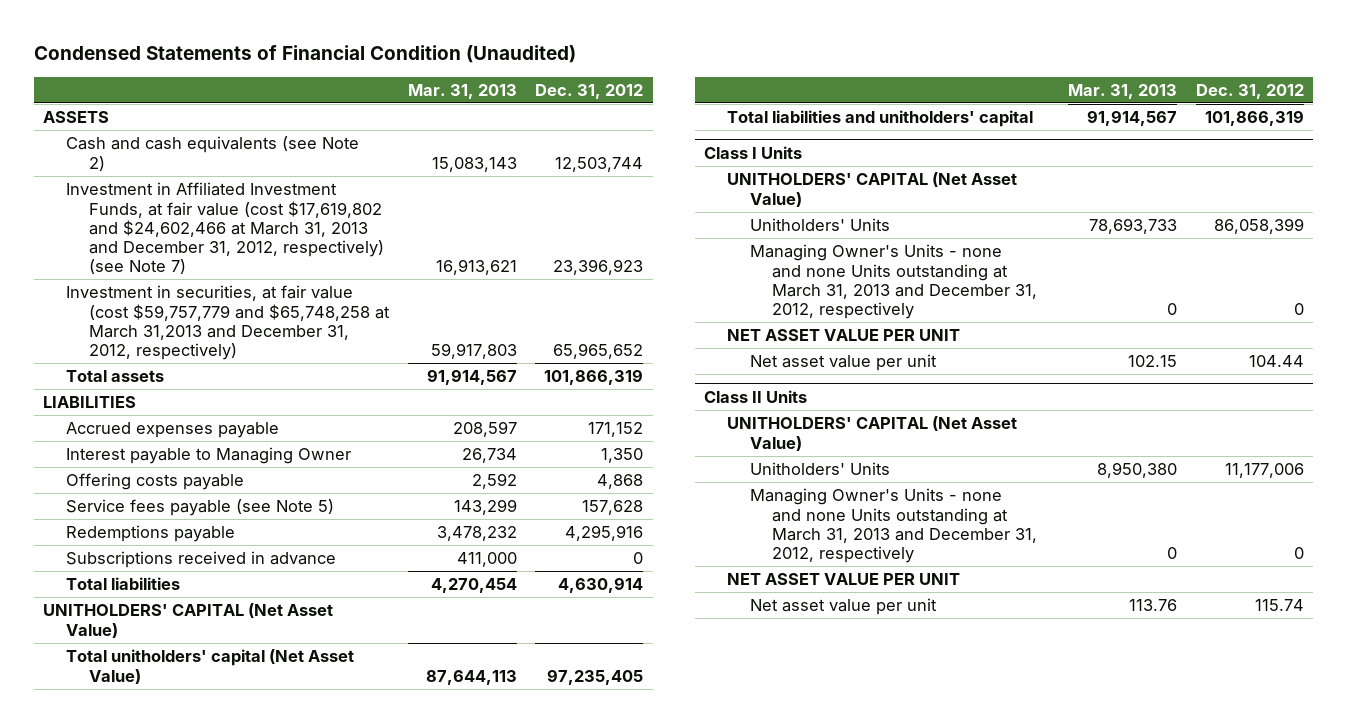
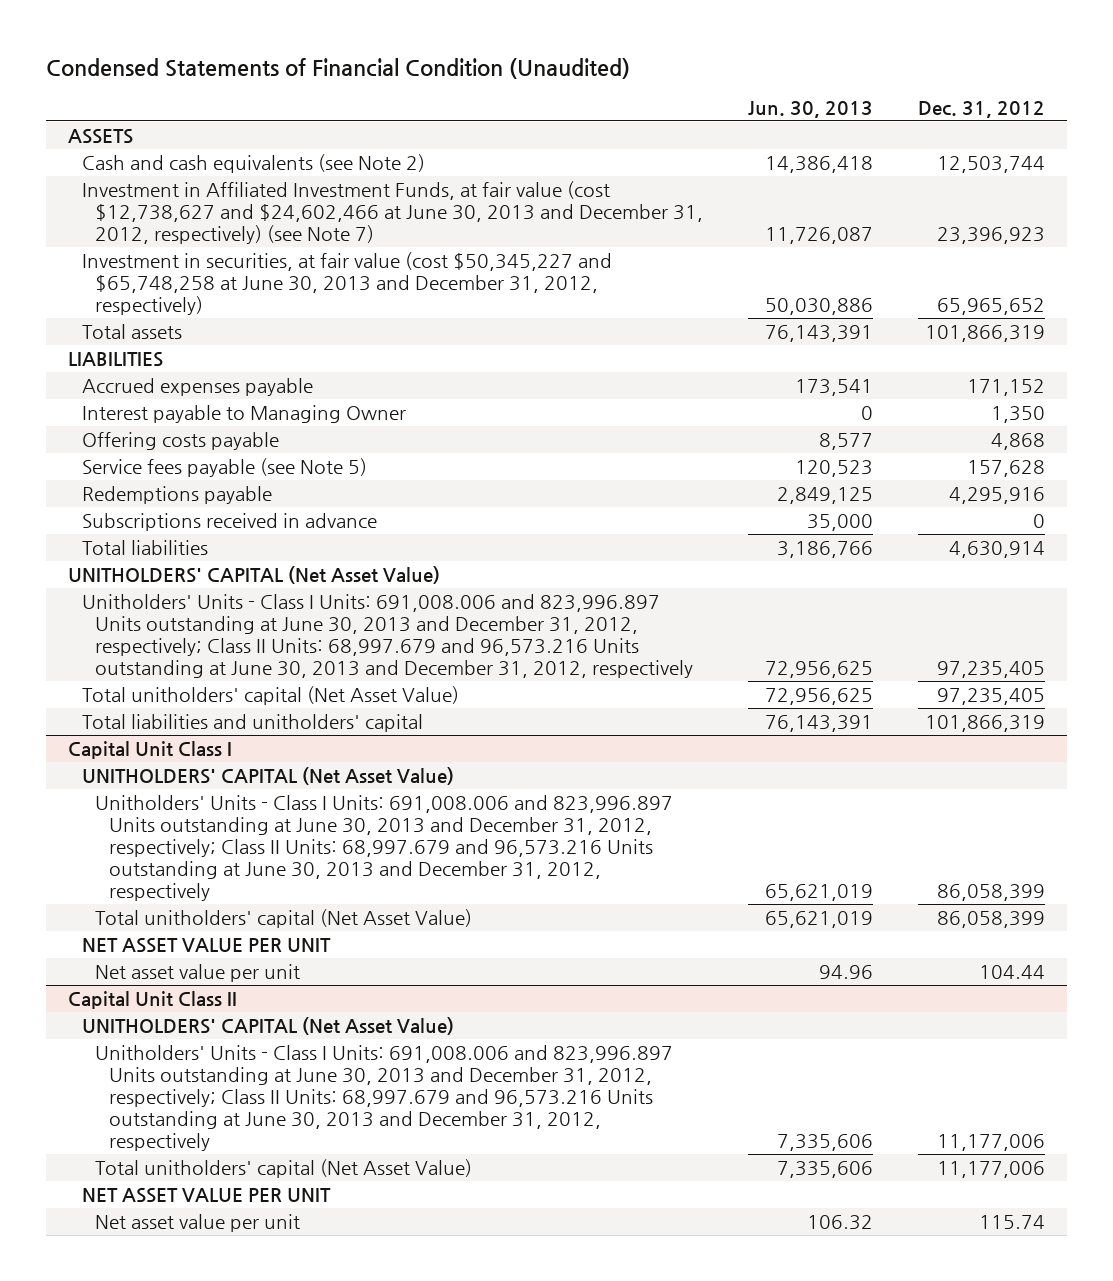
- | Mar. 31, 2013 | Dec. 31, 2012
+ | Jun. 30, 2013 | Dec. 31, 2012
- Investment in Affiliated Investment Funds, at fair value (cost $17,619,802 and $24,602,466 at March 31, 2013 and December 31, 2012, respectively) (see Note 7) | 16,913,621 | 23,396,923
- Investment in securities, at fair value (cost $59,757,779 and $65,748,258 at March 31,2013 and December 31, 2012, respectively) | 59,917,803 | 65,965,652
+ Investment in Affiliated Investment Funds, at fair value (cost $12,738,627 and $24,602,466 at June 30, 2013 and December 31, 2012, respectively) (see Note 7) | 11,726,087 | 23,396,923
+ Investment in securities, at fair value (cost $50,345,227 and $65,748,258 at June 30, 2013 and December 31, 2012, respectively) | 50,030,886 | 65,965,652
+ Unitholders' Units - Class I Units: 691,008.006 and 823,996.897 Units outstanding at June 30, 2013 and December 31, 2012, respectively; Class II Units: 68,997.679 and 96,573.216 Units outstanding at June 30, 2013 and December 31, 2012, respectively | 72,956,625 | 97,235,405
- Class I Units
+ Capital Unit Class I
- Unitholders' Units | 78,693,733 | 86,058,399
- Managing Owner's Units - none and none Units outstanding at March 31, 2013 and December 31, 2012, respectively | 0 | 0
+ Unitholders' Units - Class I Units: 691,008.006 and 823,996.897 Units outstanding at June 30, 2013 and December 31, 2012, respectively; Class II Units: 68,997.679 and 96,573.216 Units outstanding at June 30, 2013 and December 31, 2012, respectively | 65,621,019 | 86,058,399
+ Total unitholders' capital (Net Asset Value) | 65,621,019 | 86,058,399
- Class II Units
+ Capital Unit Class II
- Unitholders' Units | 8,950,380 | 11,177,006
- Managing Owner's Units - none and none Units outstanding at March 31, 2013 and December 31, 2012, respectively | 0 | 0
+ Unitholders' Units - Class I Units: 691,008.006 and 823,996.897 Units outstanding at June 30, 2013 and December 31, 2012, respectively; Class II Units: 68,997.679 and 96,573.216 Units outstanding at June 30, 2013 and December 31, 2012, respectively | 7,335,606 | 11,177,006
+ Total unitholders' capital (Net Asset Value) | 7,335,606 | 11,177,006

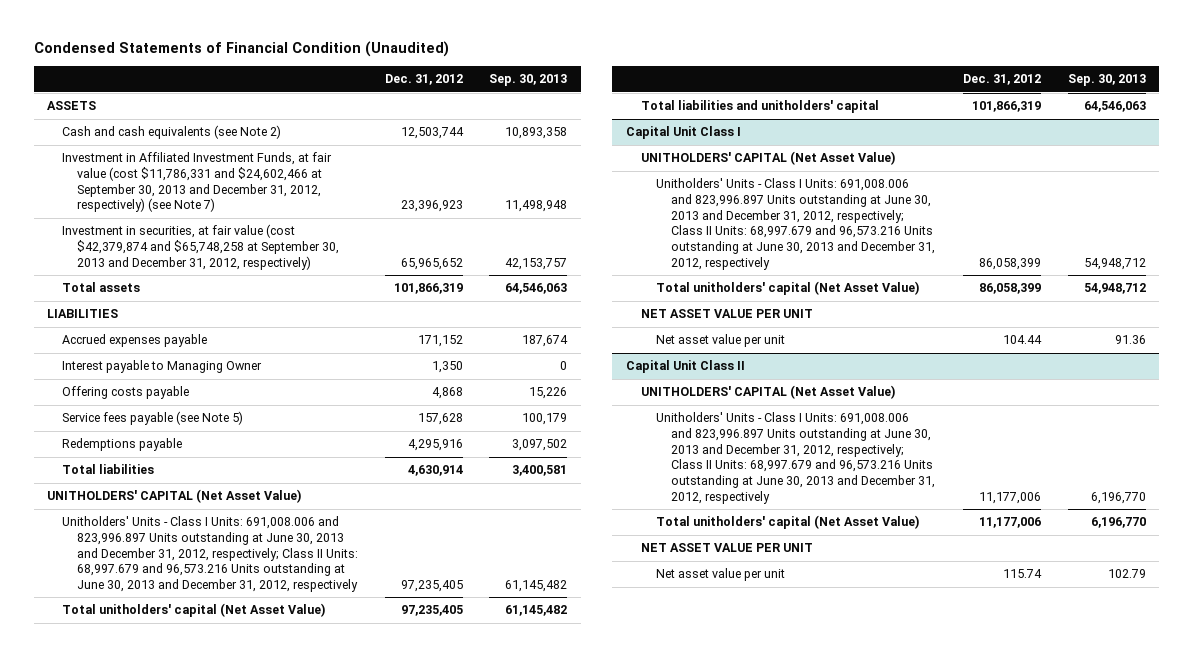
- | Jun. 30, 2013 | Dec. 31, 2012
+ | Dec. 31, 2012 | Sep. 30, 2013
- Investment in Affiliated Investment Funds, at fair value (cost $12,738,627 and $24,602,466 at June 30, 2013 and December 31, 2012, respectively) (see Note 7) | 11,726,087 | 23,396,923
- Investment in securities, at fair value (cost $50,345,227 and $65,748,258 at June 30, 2013 and December 31, 2012, respectively) | 50,030,886 | 65,965,652
+ Investment in Affiliated Investment Funds, at fair value (cost $11,786,331 and $24,602,466 at September 30, 2013 and December 31, 2012, respectively) (see Note 7) | 23,396,923 | 11,498,948
+ Investment in securities, at fair value (cost $42,379,874 and $65,748,258 at September 30, 2013 and December 31, 2012, respectively) | 65,965,652 | 42,153,757
- Subscriptions received in advance | 35,000 | 0

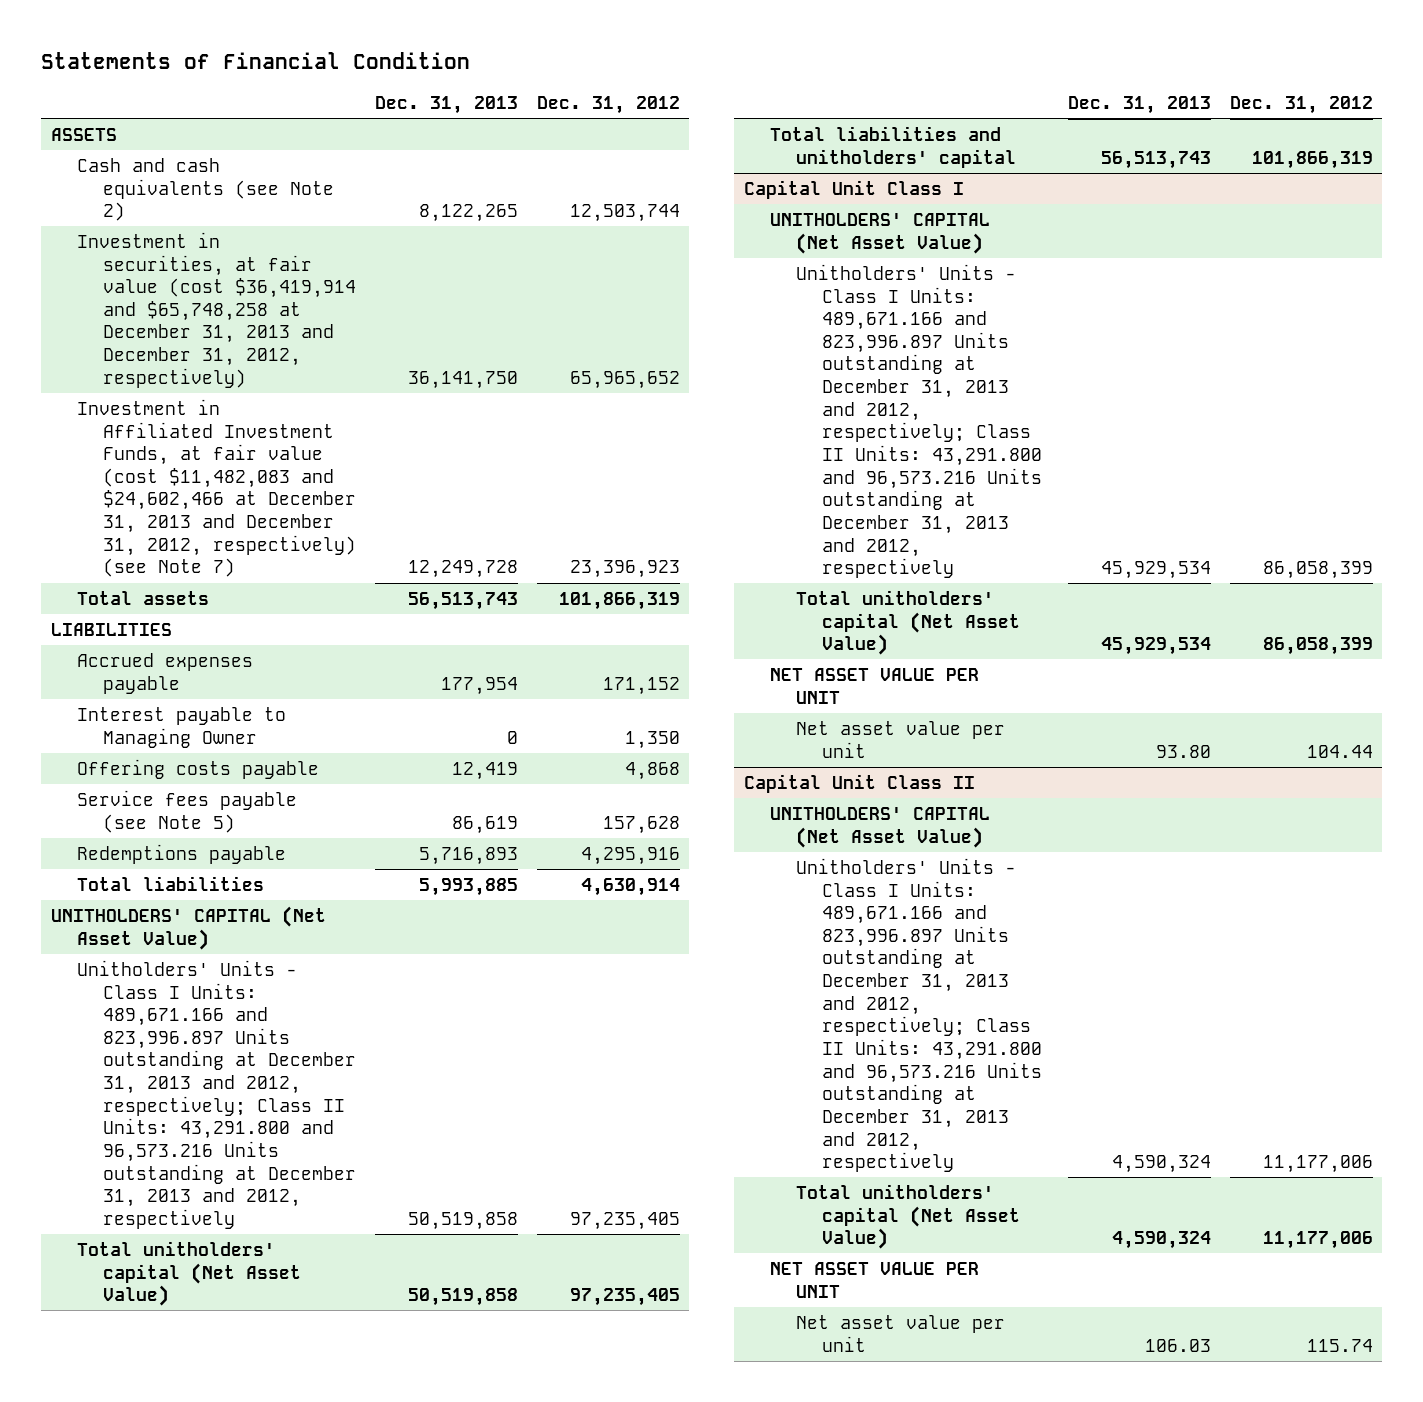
- Condensed Statements of Financial Condition (Unaudited)
+ Statements of Financial Condition
- | Dec. 31, 2012 | Sep. 30, 2013
+ | Dec. 31, 2013 | Dec. 31, 2012
- Investment in Affiliated Investment Funds, at fair value (cost $11,786,331 and $24,602,466 at September 30, 2013 and December 31, 2012, respectively) (see Note 7) | 23,396,923 | 11,498,948
- Investment in securities, at fair value (cost $42,379,874 and $65,748,258 at September 30, 2013 and December 31, 2012, respectively) | 65,965,652 | 42,153,757
+ Investment in securities, at fair value (cost $36,419,914 and $65,748,258 at December 31, 2013 and December 31, 2012, respectively) | 36,141,750 | 65,965,652
+ Investment in Affiliated Investment Funds, at fair value (cost $11,482,083 and $24,602,466 at December 31, 2013 and December 31, 2012, respectively) (see Note 7) | 12,249,728 | 23,396,923
- Unitholders' Units - Class I Units: 691,008.006 and 823,996.897 Units outstanding at June 30, 2013 and December 31, 2012, respectively; Class II Units: 68,997.679 and 96,573.216 Units outstanding at June 30, 2013 and December 31, 2012, respectively | 97,235,405 | 61,145,482
+ Unitholders' Units - Class I Units: 489,671.166 and 823,996.897 Units outstanding at December 31, 2013 and 2012, respectively; Class II Units: 43,291.800 and 96,573.216 Units outstanding at December 31, 2013 and 2012, respectively | 50,519,858 | 97,235,405
@ Capital Unit Class I
- Unitholders' Units - Class I Units: 691,008.006 and 823,996.897 Units outstanding at June 30, 2013 and December 31, 2012, respectively; Class II Units: 68,997.679 and 96,573.216 Units outstanding at June 30, 2013 and December 31, 2012, respectively | 86,058,399 | 54,948,712
+ Unitholders' Units - Class I Units: 489,671.166 and 823,996.897 Units outstanding at December 31, 2013 and 2012, respectively; Class II Units: 43,291.800 and 96,573.216 Units outstanding at December 31, 2013 and 2012, respectively | 45,929,534 | 86,058,399
@ Capital Unit Class II
- Unitholders' Units - Class I Units: 691,008.006 and 823,996.897 Units outstanding at June 30, 2013 and December 31, 2012, respectively; Class II Units: 68,997.679 and 96,573.216 Units outstanding at June 30, 2013 and December 31, 2012, respectively | 11,177,006 | 6,196,770
+ Unitholders' Units - Class I Units: 489,671.166 and 823,996.897 Units outstanding at December 31, 2013 and 2012, respectively; Class II Units: 43,291.800 and 96,573.216 Units outstanding at December 31, 2013 and 2012, respectively | 4,590,324 | 11,177,006

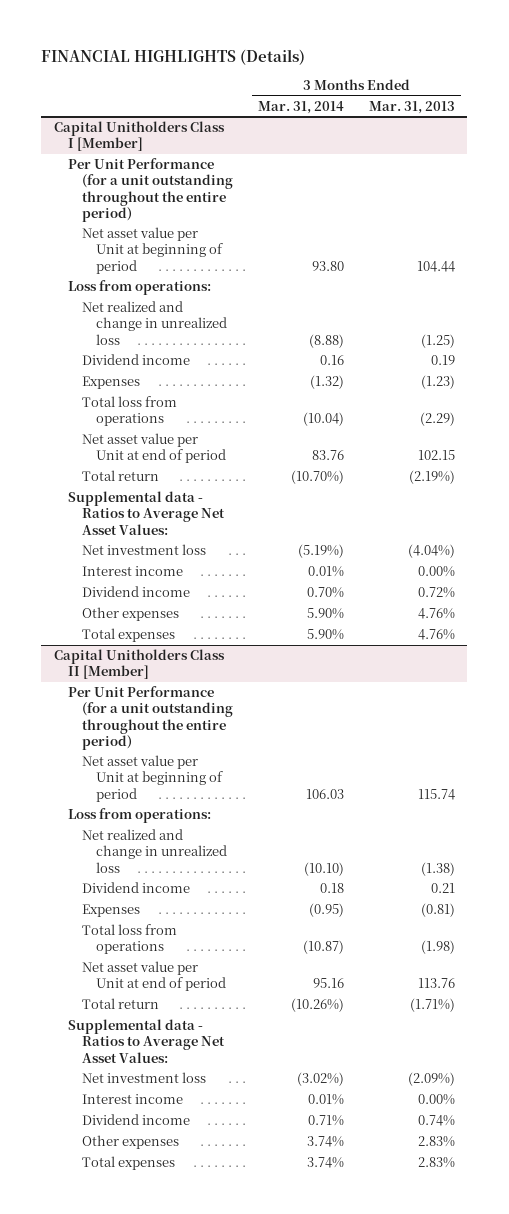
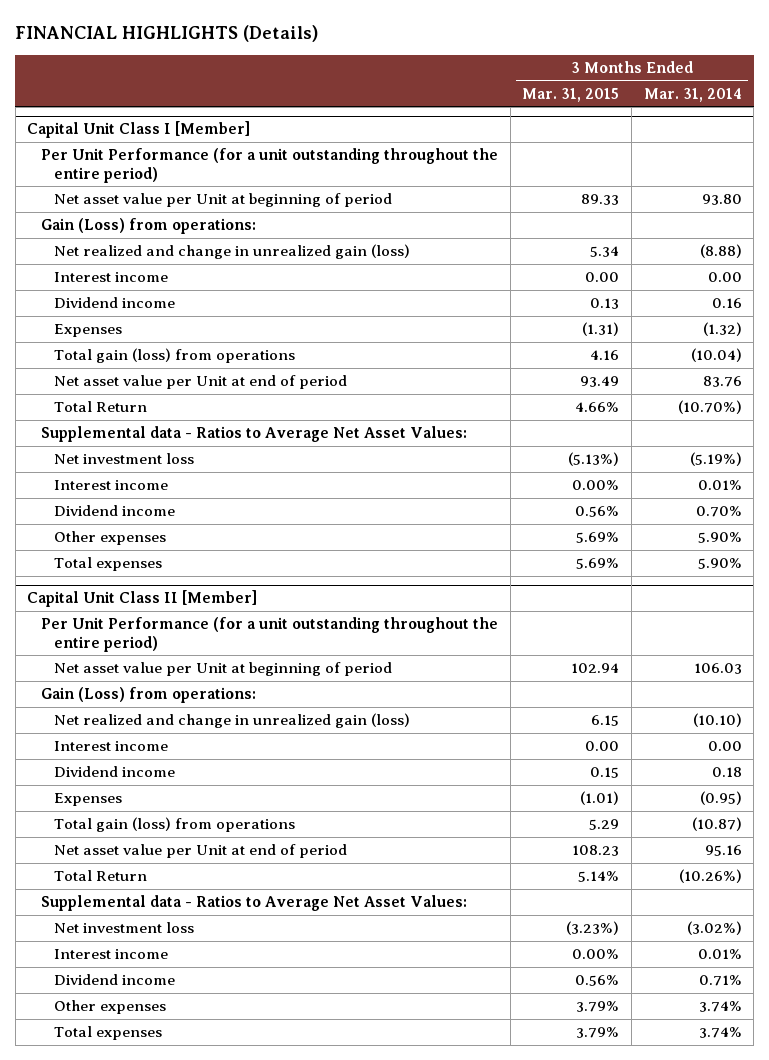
- | 3 Months Ended Mar. 31, 2014 | 3 Months Ended Mar. 31, 2013
+ | 3 Months Ended Mar. 31, 2015 | 3 Months Ended Mar. 31, 2014
- Capital Unitholders Class I [Member]
+ Capital Unit Class I [Member]
- Loss from operations:
- Net realized and change in unrealized loss | (8.88) | (1.25)
+ Gain (Loss) from operations:
+ Net realized and change in unrealized gain (loss) | 5.34 | (8.88)
+ Interest income | 0.00 | 0.00
- Total loss from operations | (10.04) | (2.29)
+ Total gain (loss) from operations | 4.16 | (10.04)
- Total return | (10.70%) | (2.19%)
+ Total Return | 4.66% | (10.70%)
- Capital Unitholders Class II [Member]
+ Capital Unit Class II [Member]
- Loss from operations:
- Net realized and change in unrealized loss | (10.10) | (1.38)
+ Gain (Loss) from operations:
+ Net realized and change in unrealized gain (loss) | 6.15 | (10.10)
+ Interest income | 0.00 | 0.00
- Total loss from operations | (10.87) | (1.98)
+ Total gain (loss) from operations | 5.29 | (10.87)
- Total return | (10.26%) | (1.71%)
+ Total Return | 5.14% | (10.26%)

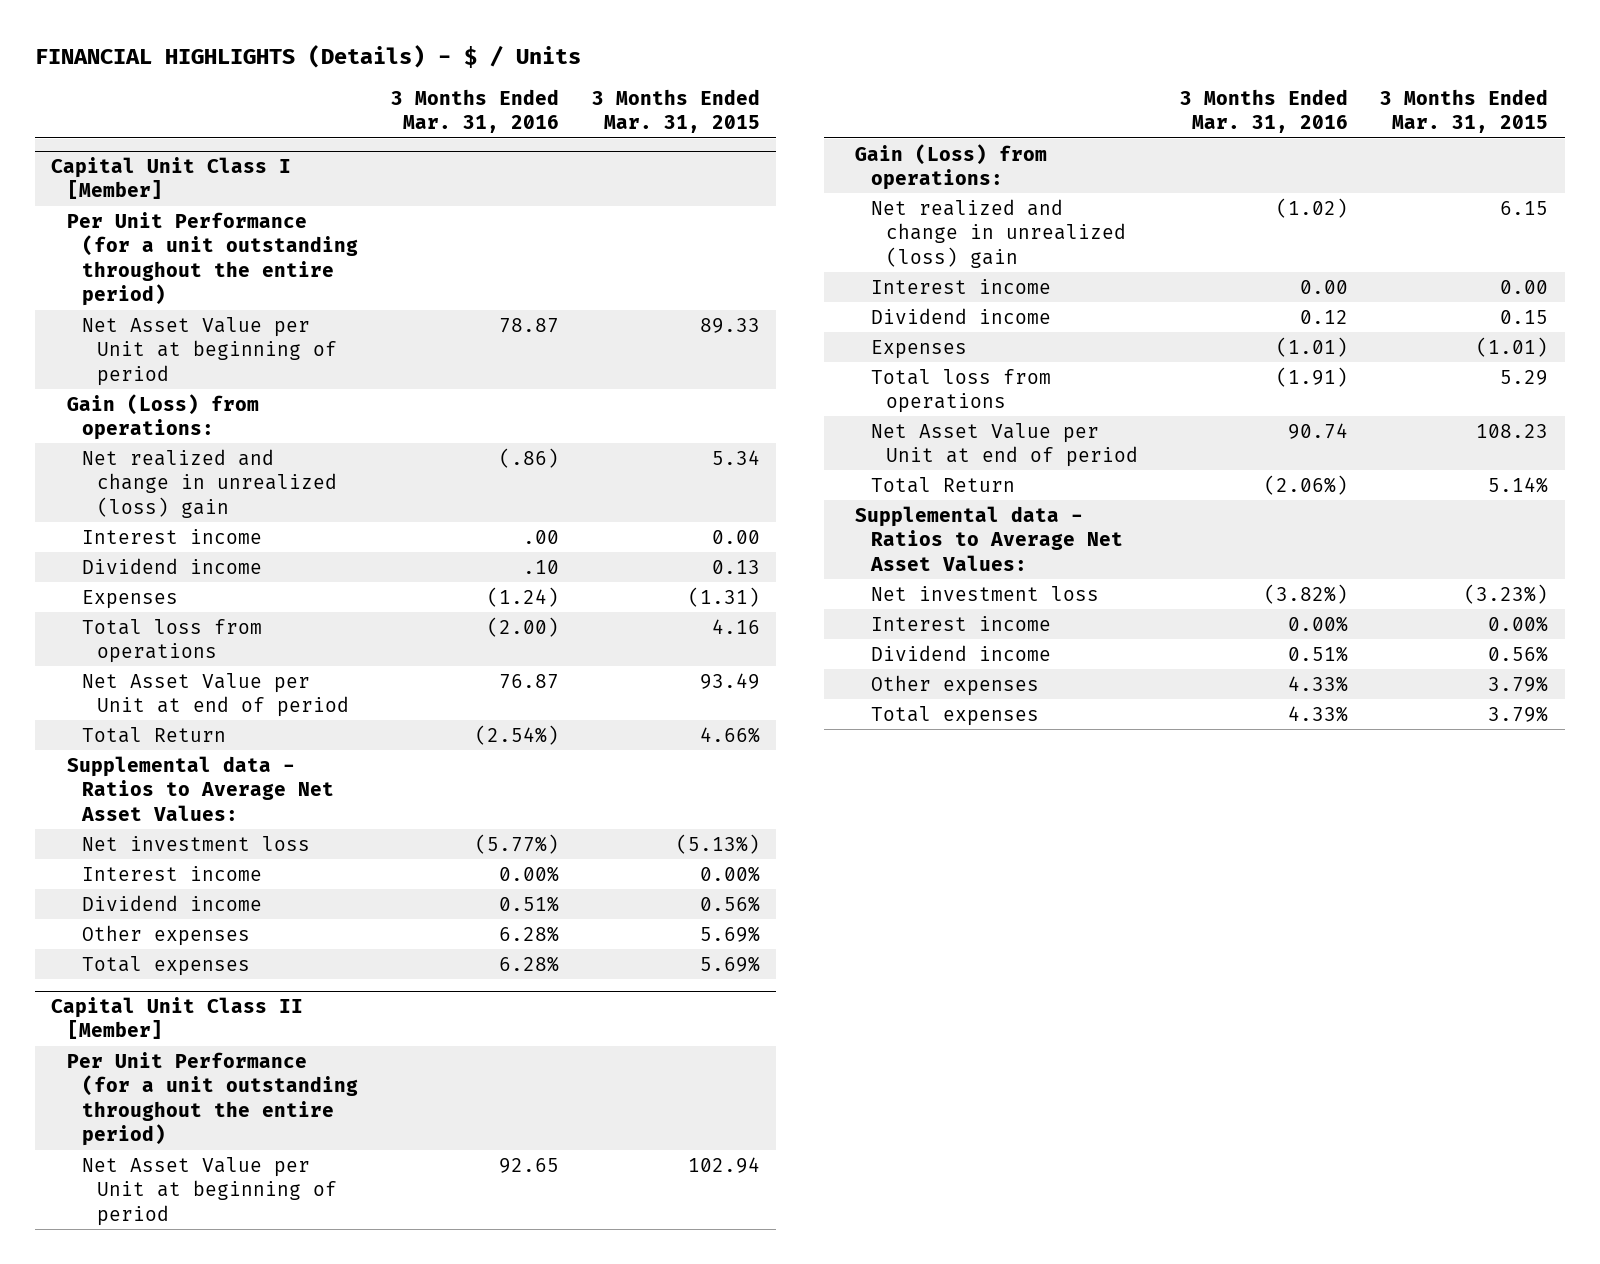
- FINANCIAL HIGHLIGHTS (Details)
+ FINANCIAL HIGHLIGHTS (Details) - $ / Units
- | 3 Months Ended Mar. 31, 2015 | 3 Months Ended Mar. 31, 2014
+ | 3 Months Ended Mar. 31, 2016 | 3 Months Ended Mar. 31, 2015
@ Capital Unit Class I [Member]
- Net asset value per Unit at beginning of period | 89.33 | 93.80
+ Net Asset Value per Unit at beginning of period | 78.87 | 89.33
- Net realized and change in unrealized gain (loss) | 5.34 | (8.88)
+ Net realized and change in unrealized (loss) gain | (.86) | 5.34
- Total gain (loss) from operations | 4.16 | (10.04)
- Net asset value per Unit at end of period | 93.49 | 83.76
+ Total loss from operations | (2.00) | 4.16
+ Net Asset Value per Unit at end of period | 76.87 | 93.49
@ Capital Unit Class II [Member]
- Net asset value per Unit at beginning of period | 102.94 | 106.03
+ Net Asset Value per Unit at beginning of period | 92.65 | 102.94
- Net realized and change in unrealized gain (loss) | 6.15 | (10.10)
+ Net realized and change in unrealized (loss) gain | (1.02) | 6.15
- Total gain (loss) from operations | 5.29 | (10.87)
- Net asset value per Unit at end of period | 108.23 | 95.16
+ Total loss from operations | (1.91) | 5.29
+ Net Asset Value per Unit at end of period | 90.74 | 108.23

